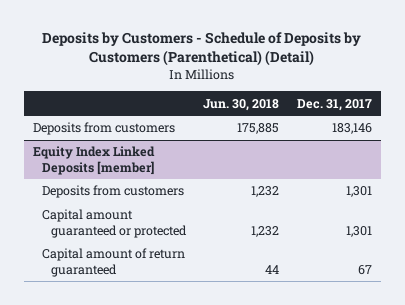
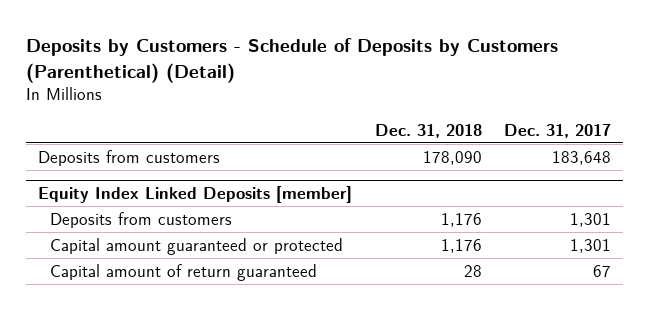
- | Jun. 30, 2018 | Dec. 31, 2017
+ | Dec. 31, 2018 | Dec. 31, 2017
- Deposits from customers | 175,885 | 183,146
+ Deposits from customers | 178,090 | 183,648

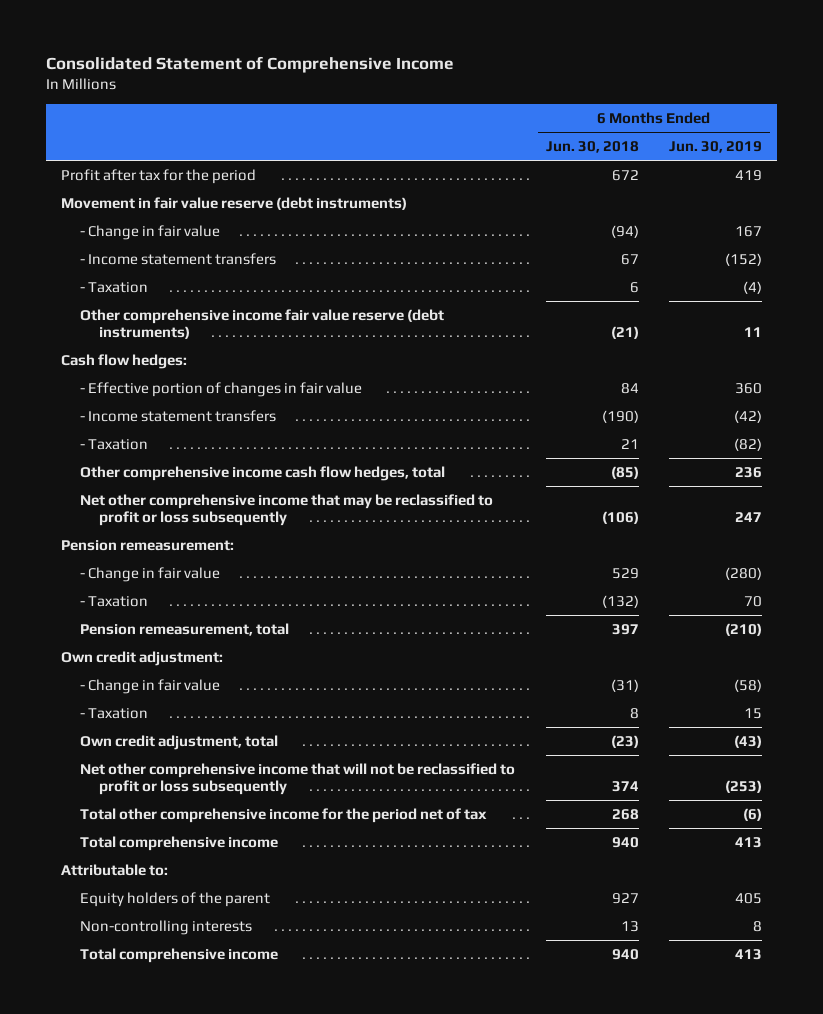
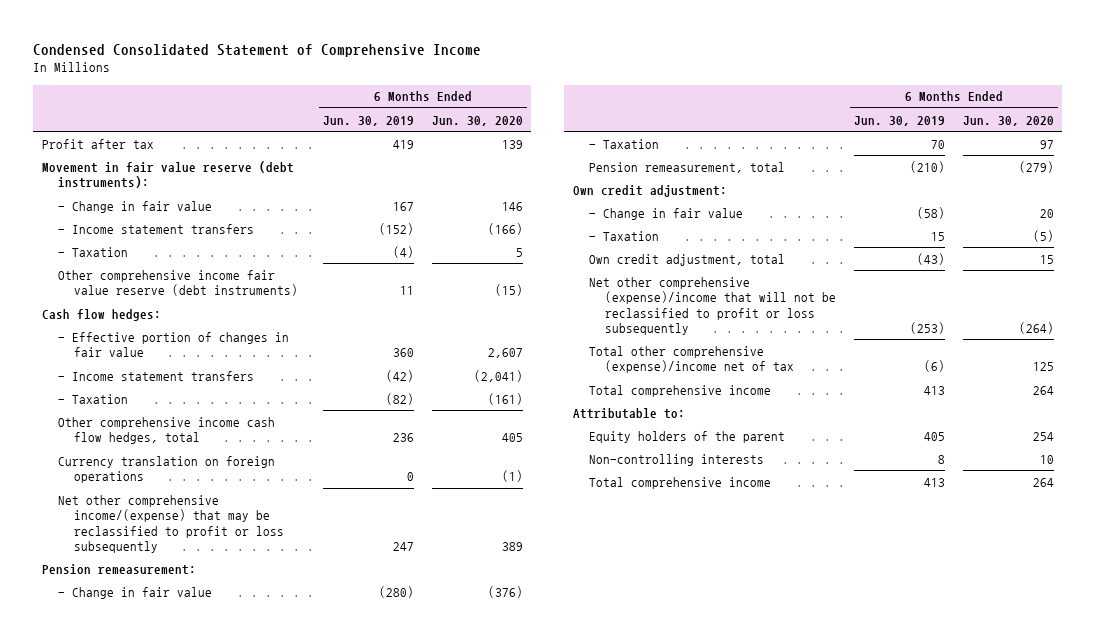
- Consolidated Statement of Comprehensive Income
+ Condensed Consolidated Statement of Comprehensive Income
- | 6 Months Ended Jun. 30, 2018 | 6 Months Ended Jun. 30, 2019
+ | 6 Months Ended Jun. 30, 2019 | 6 Months Ended Jun. 30, 2020
- Profit after tax for the period | 672 | 419
- Movement in fair value reserve (debt instruments)
+ Profit after tax | 419 | 139
+ Movement in fair value reserve (debt instruments):
- Net other comprehensive income that may be reclassified to profit or loss subsequently | (106) | 247
+ Currency translation on foreign operations | 0 | (1)
+ Net other comprehensive income/(expense) that may be reclassified to profit or loss subsequently | 247 | 389
- Net other comprehensive income that will not be reclassified to profit or loss subsequently | 374 | (253)
- Total other comprehensive income for the period net of tax | 268 | (6)
+ Net other comprehensive (expense)/income that will not be reclassified to profit or loss subsequently | (253) | (264)
+ Total other comprehensive (expense)/income net of tax | (6) | 125

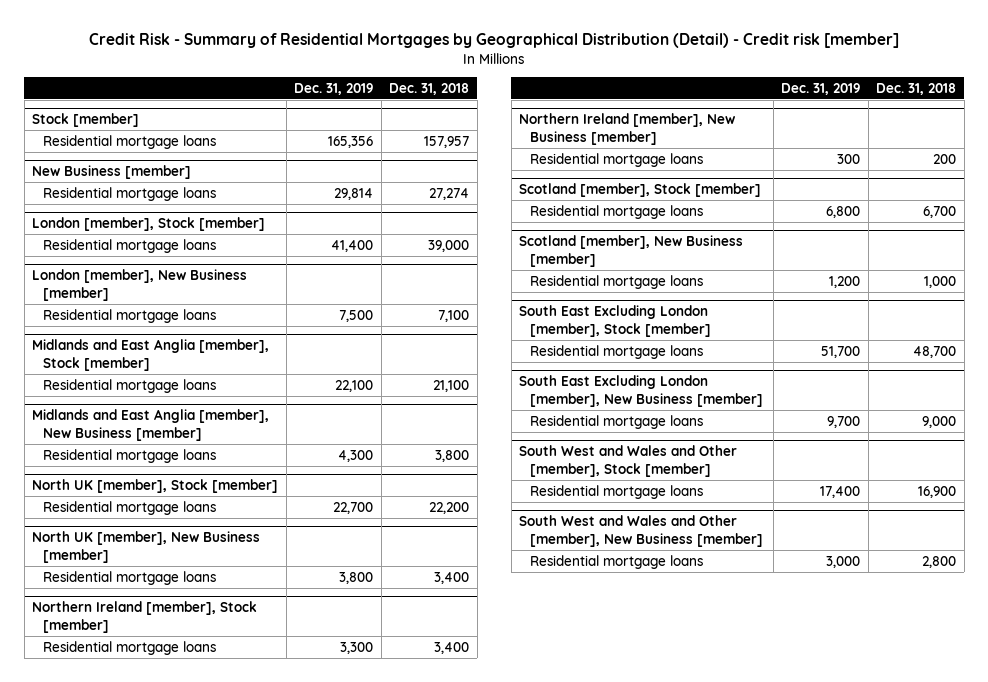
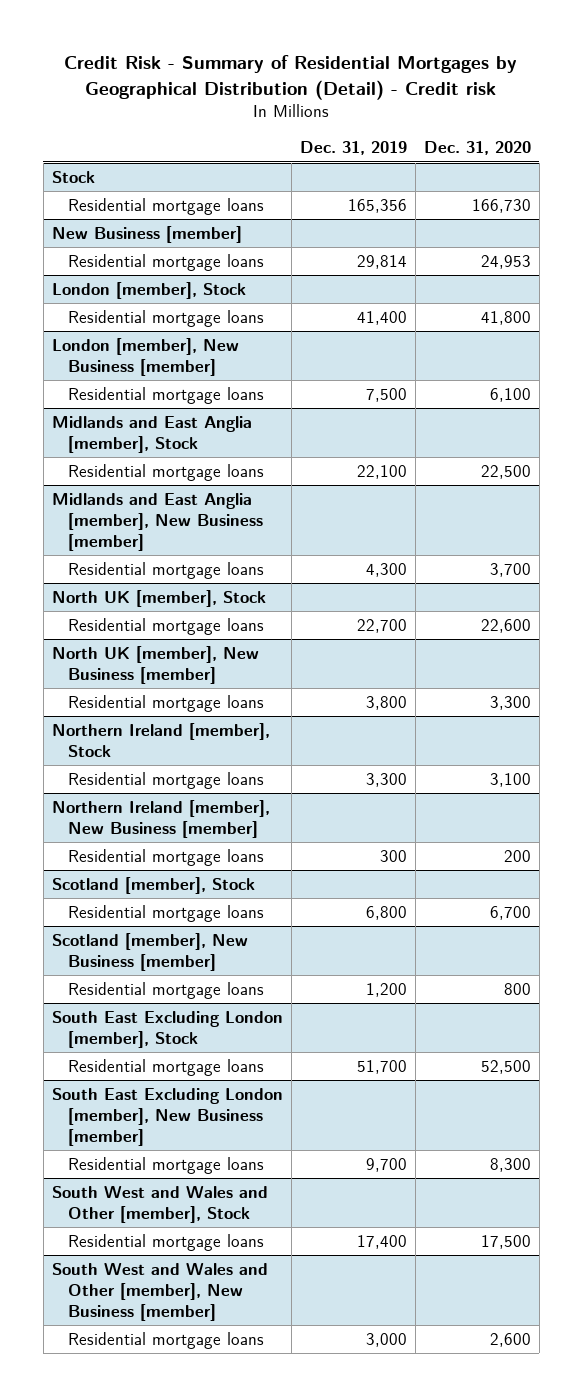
- Credit Risk - Summary of Residential Mortgages by Geographical Distribution (Detail) - Credit risk [member]
+ Credit Risk - Summary of Residential Mortgages by Geographical Distribution (Detail) - Credit risk
- | Dec. 31, 2019 | Dec. 31, 2018
+ | Dec. 31, 2019 | Dec. 31, 2020
- Stock [member]
+ Stock
- London [member], Stock [member]
+ London [member], Stock
- Midlands and East Anglia [member], Stock [member]
+ Midlands and East Anglia [member], Stock
- North UK [member], Stock [member]
+ North UK [member], Stock
- Northern Ireland [member], Stock [member]
+ Northern Ireland [member], Stock
- Scotland [member], Stock [member]
+ Scotland [member], Stock
- South East Excluding London [member], Stock [member]
+ South East Excluding London [member], Stock
- South West and Wales and Other [member], Stock [member]
+ South West and Wales and Other [member], Stock

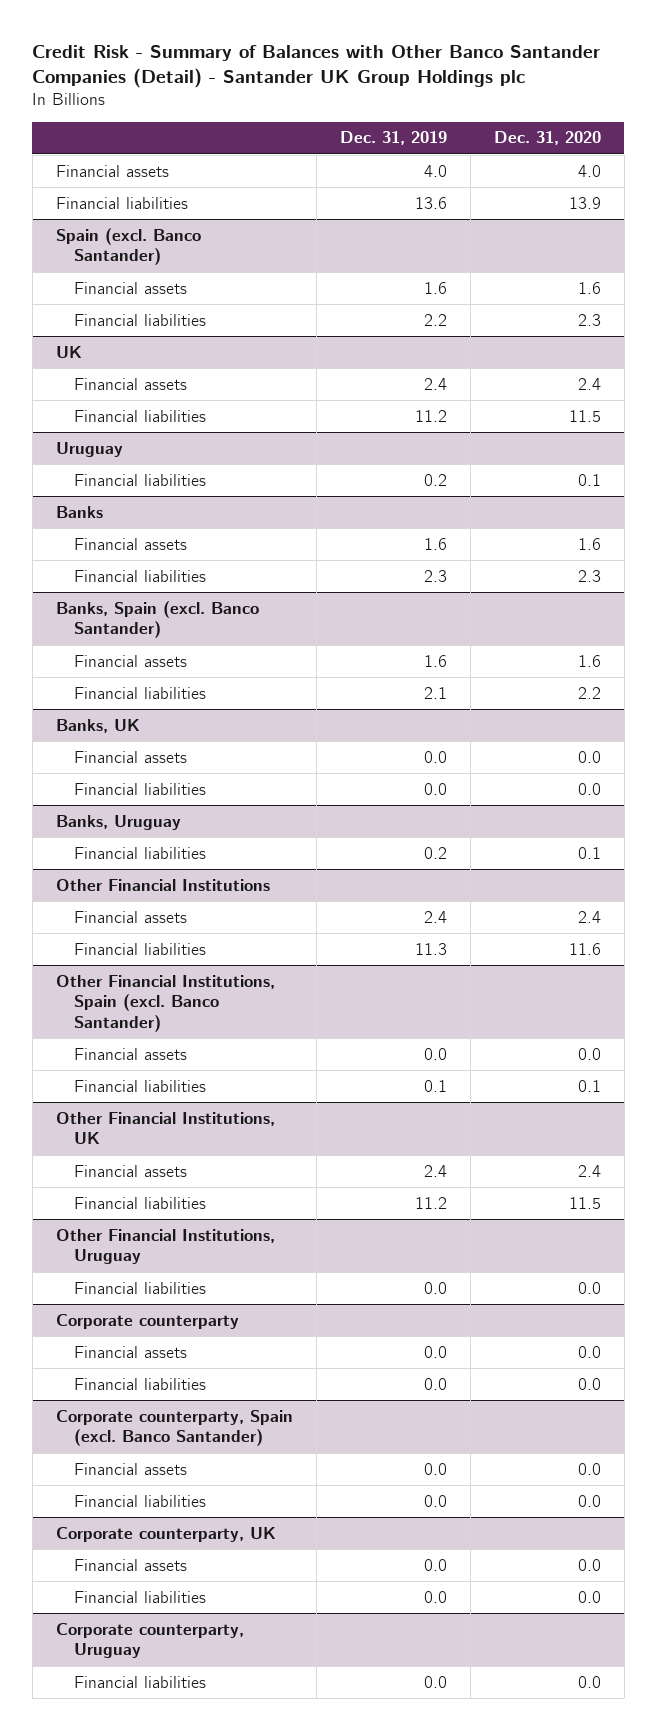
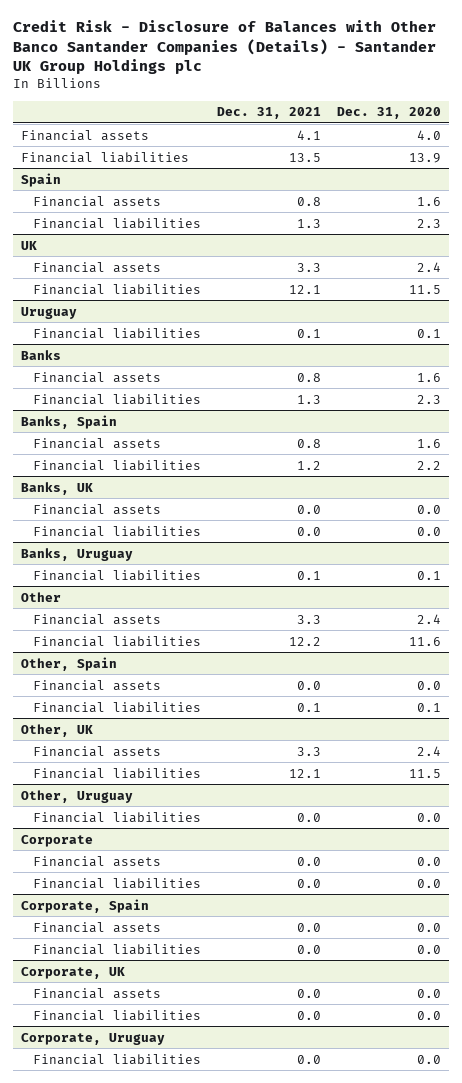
- Credit Risk - Summary of Balances with Other Banco Santander Companies (Detail) - Santander UK Group Holdings plc
+ Credit Risk - Disclosure of Balances with Other Banco Santander Companies (Details) - Santander UK Group Holdings plc
- | Dec. 31, 2019 | Dec. 31, 2020
+ | Dec. 31, 2021 | Dec. 31, 2020
- Spain (excl. Banco Santander)
+ Spain
- Banks, Spain (excl. Banco Santander)
+ Banks, Spain
- Other Financial Institutions
+ Other
- Other Financial Institutions, Spain (excl. Banco Santander)
+ Other, Spain
- Other Financial Institutions, UK
+ Other, UK
- Other Financial Institutions, Uruguay
+ Other, Uruguay
- Corporate counterparty
+ Corporate
- Corporate counterparty, Spain (excl. Banco Santander)
+ Corporate, Spain
- Corporate counterparty, UK
+ Corporate, UK
- Corporate counterparty, Uruguay
+ Corporate, Uruguay

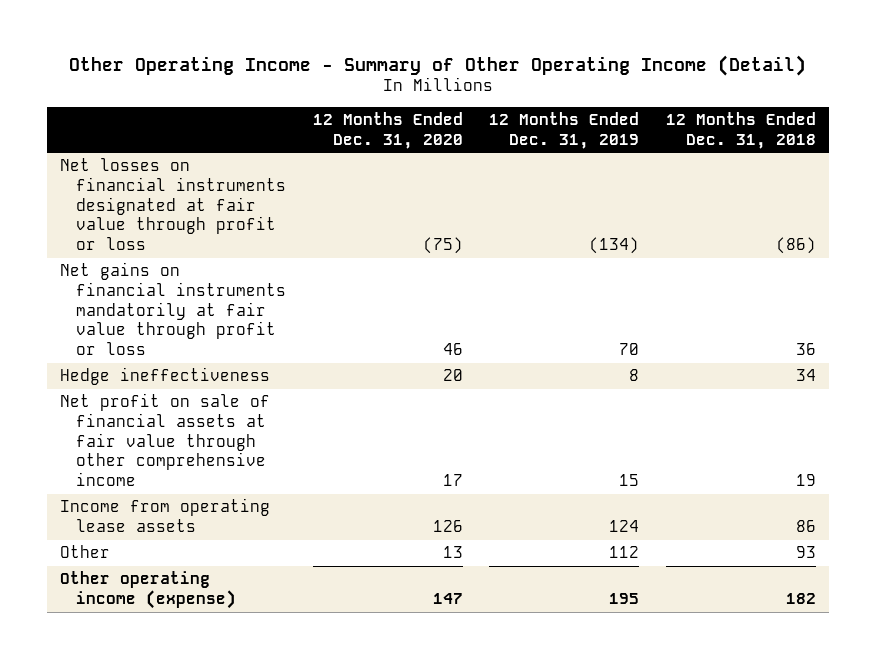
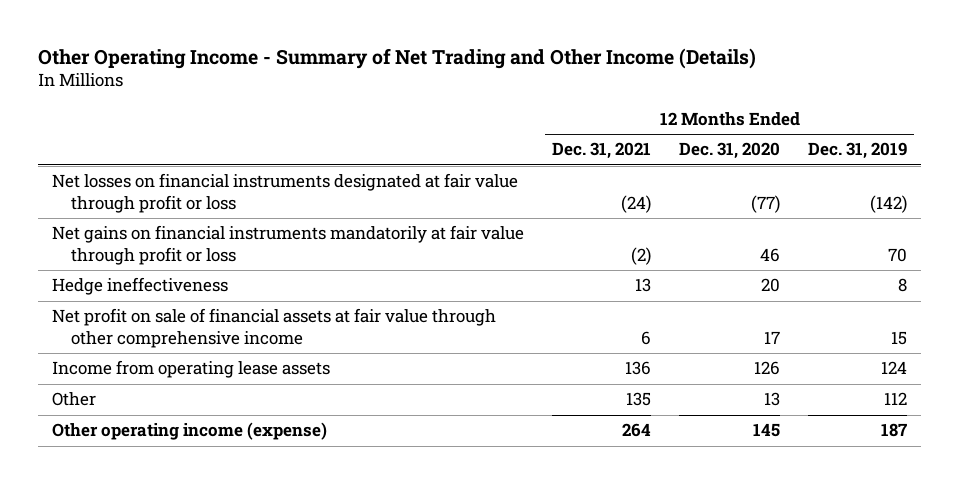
- Other Operating Income - Summary of Other Operating Income (Detail)
+ Other Operating Income - Summary of Net Trading and Other Income (Details)
- | 12 Months Ended Dec. 31, 2020 | 12 Months Ended Dec. 31, 2019 | 12 Months Ended Dec. 31, 2018
+ | 12 Months Ended Dec. 31, 2021 | 12 Months Ended Dec. 31, 2020 | 12 Months Ended Dec. 31, 2019
- Net losses on financial instruments designated at fair value through profit or loss | (75) | (134) | (86)
+ Net losses on financial instruments designated at fair value through profit or loss | (24) | (77) | (142)
- Other operating income (expense) | 147 | 195 | 182
+ Other operating income (expense) | 264 | 145 | 187

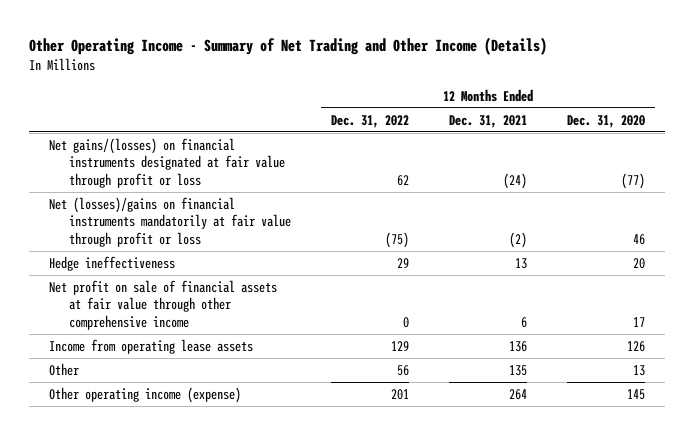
- | 12 Months Ended Dec. 31, 2021 | 12 Months Ended Dec. 31, 2020 | 12 Months Ended Dec. 31, 2019
+ | 12 Months Ended Dec. 31, 2022 | 12 Months Ended Dec. 31, 2021 | 12 Months Ended Dec. 31, 2020
- Net losses on financial instruments designated at fair value through profit or loss | (24) | (77) | (142)
- Net gains on financial instruments mandatorily at fair value through profit or loss | (2) | 46 | 70
+ Net gains/(losses) on financial instruments designated at fair value through profit or loss | 62 | (24) | (77)
+ Net (losses)/gains on financial instruments mandatorily at fair value through profit or loss | (75) | (2) | 46

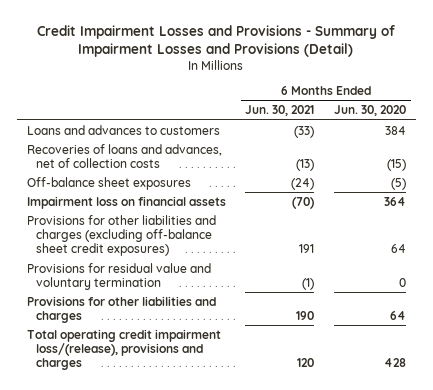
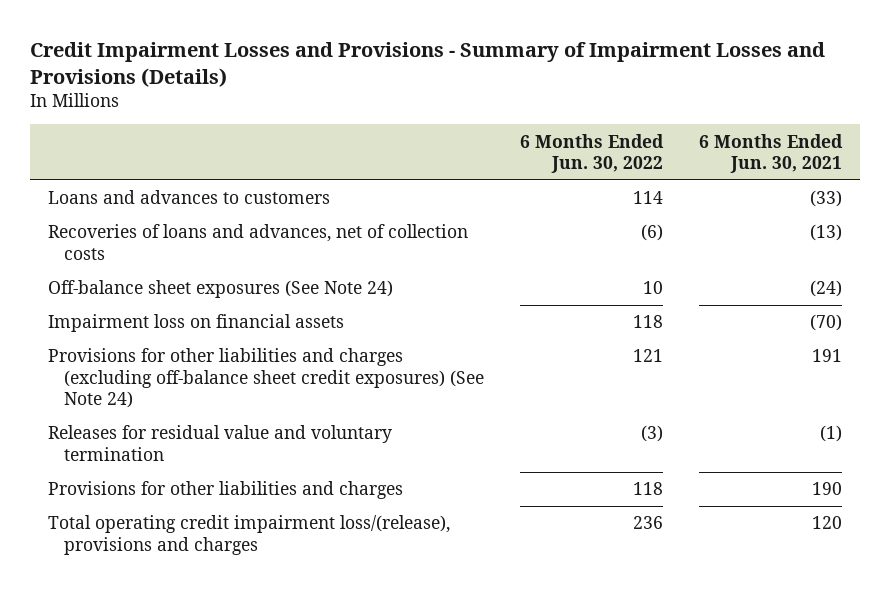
- Credit Impairment Losses and Provisions - Summary of Impairment Losses and Provisions (Detail)
+ Credit Impairment Losses and Provisions - Summary of Impairment Losses and Provisions (Details)
- | 6 Months Ended Jun. 30, 2021 | 6 Months Ended Jun. 30, 2020
+ | 6 Months Ended Jun. 30, 2022 | 6 Months Ended Jun. 30, 2021
- Off-balance sheet exposures | (24) | (5)
+ Off-balance sheet exposures (See Note 24) | 10 | (24)
- Provisions for other liabilities and charges (excluding off-balance sheet credit exposures) | 191 | 64
- Provisions for residual value and voluntary termination | (1) | 0
+ Provisions for other liabilities and charges (excluding off-balance sheet credit exposures) (See Note 24) | 121 | 191
+ Releases for residual value and voluntary termination | (3) | (1)

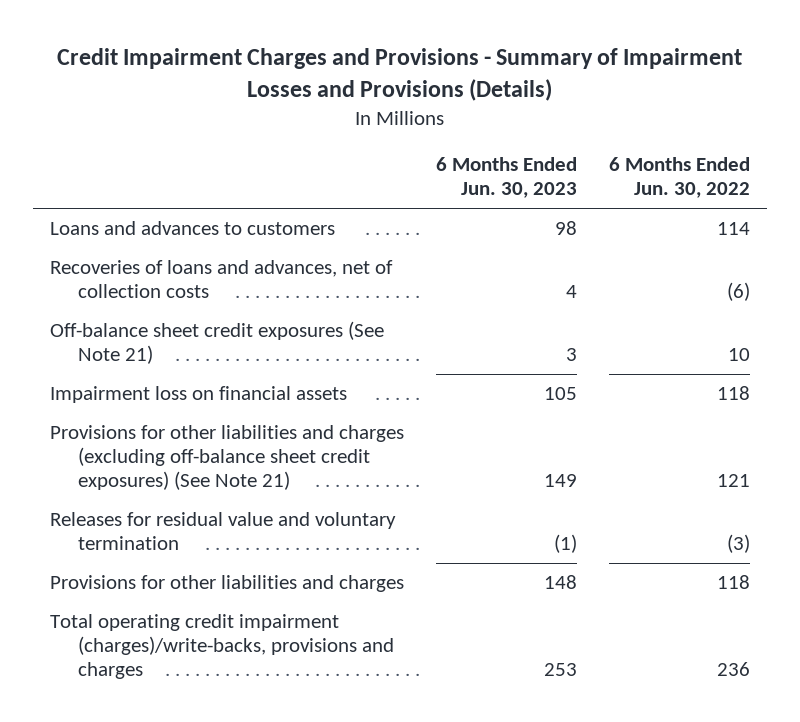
- Credit Impairment Losses and Provisions - Summary of Impairment Losses and Provisions (Details)
+ Credit Impairment Charges and Provisions - Summary of Impairment Losses and Provisions (Details)
- | 6 Months Ended Jun. 30, 2022 | 6 Months Ended Jun. 30, 2021
+ | 6 Months Ended Jun. 30, 2023 | 6 Months Ended Jun. 30, 2022
- Off-balance sheet exposures (See Note 24) | 10 | (24)
+ Off-balance sheet credit exposures (See Note 21) | 3 | 10
- Provisions for other liabilities and charges (excluding off-balance sheet credit exposures) (See Note 24) | 121 | 191
+ Provisions for other liabilities and charges (excluding off-balance sheet credit exposures) (See Note 21) | 149 | 121
- Total operating credit impairment loss/(release), provisions and charges | 236 | 120
+ Total operating credit impairment (charges)/write-backs, provisions and charges | 253 | 236

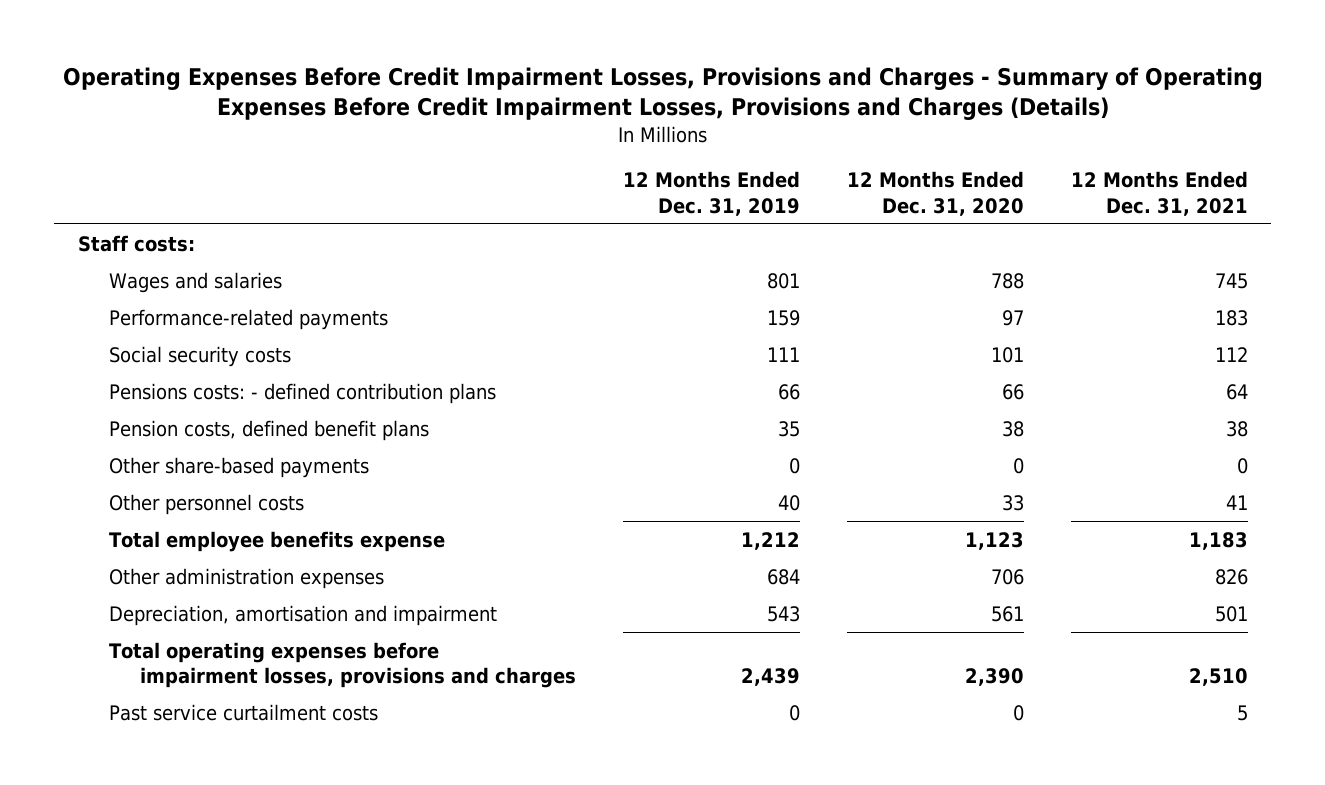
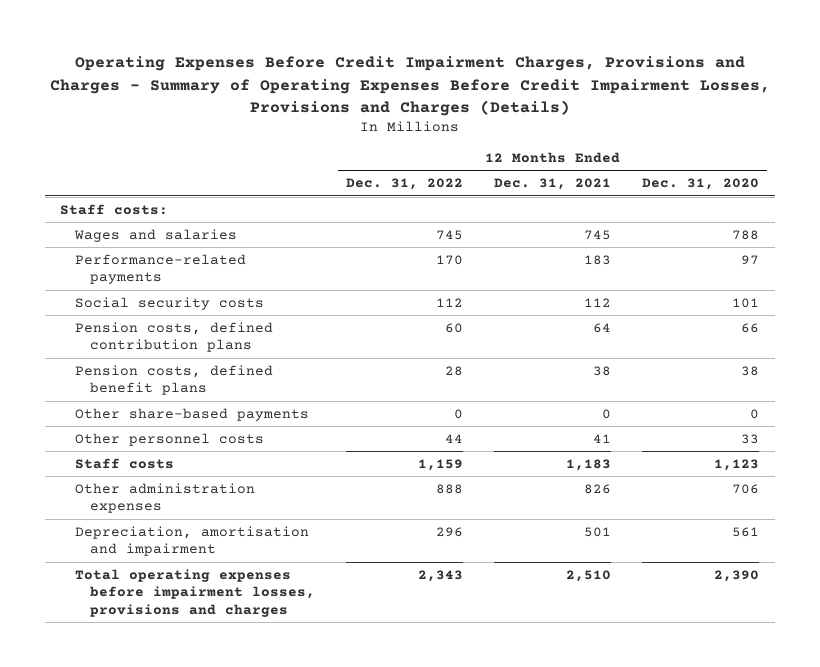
- Operating Expenses Before Credit Impairment Losses, Provisions and Charges - Summary of Operating Expenses Before Credit Impairment Losses, Provisions and Charges (Details)
+ Operating Expenses Before Credit Impairment Charges, Provisions and Charges - Summary of Operating Expenses Before Credit Impairment Losses, Provisions and Charges (Details)
- | 12 Months Ended Dec. 31, 2019 | 12 Months Ended Dec. 31, 2020 | 12 Months Ended Dec. 31, 2021
+ | 12 Months Ended Dec. 31, 2022 | 12 Months Ended Dec. 31, 2021 | 12 Months Ended Dec. 31, 2020
- Pensions costs: - defined contribution plans | 66 | 66 | 64
+ Pension costs, defined contribution plans | 60 | 64 | 66
- Total employee benefits expense | 1,212 | 1,123 | 1,183
+ Staff costs | 1,159 | 1,183 | 1,123
- Past service curtailment costs | 0 | 0 | 5

